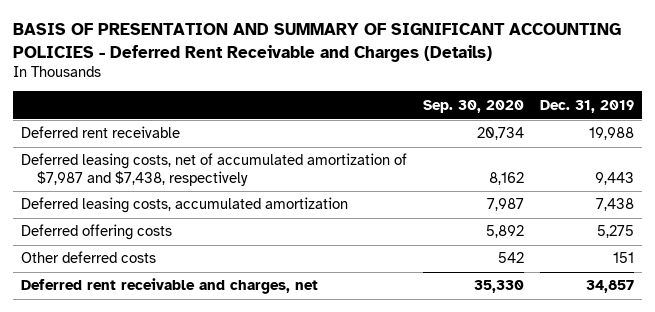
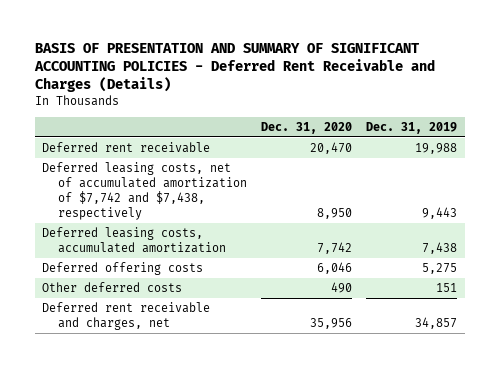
- | Sep. 30, 2020 | Dec. 31, 2019
+ | Dec. 31, 2020 | Dec. 31, 2019
- Deferred leasing costs, net of accumulated amortization of $7,987 and $7,438, respectively | 8,162 | 9,443
+ Deferred leasing costs, net of accumulated amortization of $7,742 and $7,438, respectively | 8,950 | 9,443

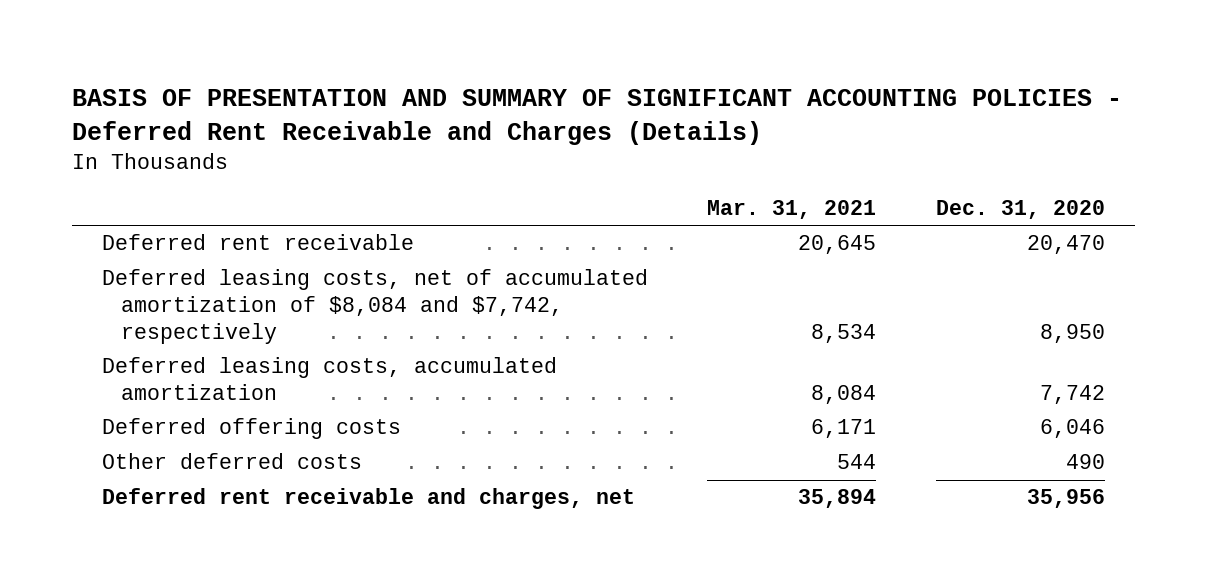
- | Dec. 31, 2020 | Dec. 31, 2019
+ | Mar. 31, 2021 | Dec. 31, 2020
- Deferred leasing costs, net of accumulated amortization of $7,742 and $7,438, respectively | 8,950 | 9,443
+ Deferred leasing costs, net of accumulated amortization of $8,084 and $7,742, respectively | 8,534 | 8,950

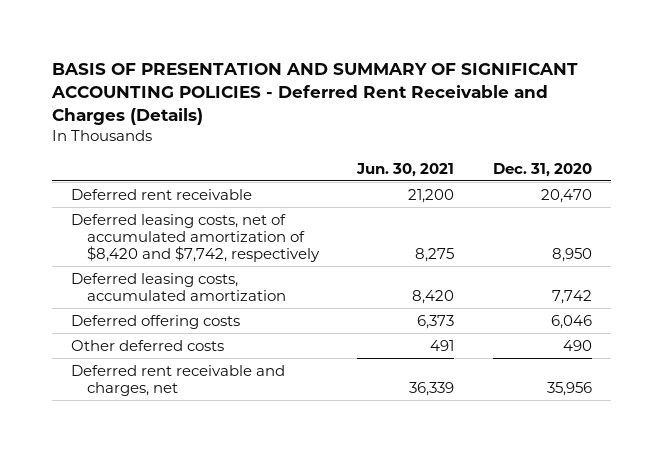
- | Mar. 31, 2021 | Dec. 31, 2020
+ | Jun. 30, 2021 | Dec. 31, 2020
- Deferred leasing costs, net of accumulated amortization of $8,084 and $7,742, respectively | 8,534 | 8,950
+ Deferred leasing costs, net of accumulated amortization of $8,420 and $7,742, respectively | 8,275 | 8,950

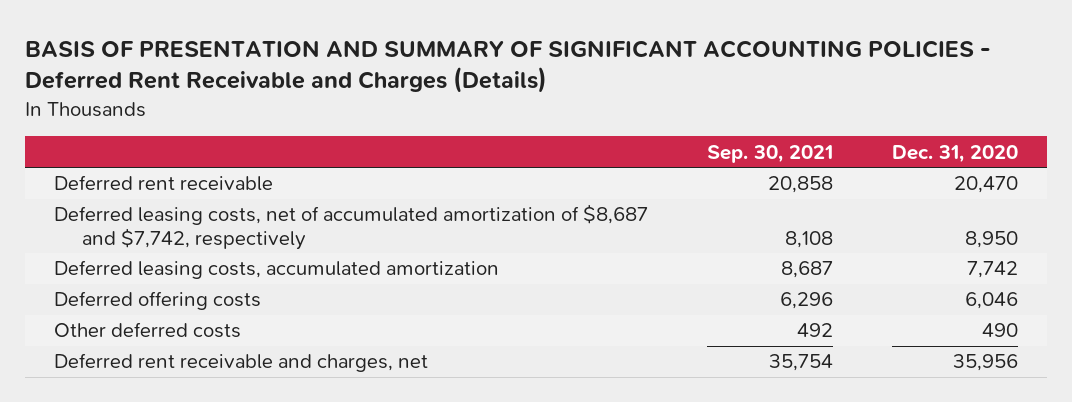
- | Jun. 30, 2021 | Dec. 31, 2020
+ | Sep. 30, 2021 | Dec. 31, 2020
- Deferred leasing costs, net of accumulated amortization of $8,420 and $7,742, respectively | 8,275 | 8,950
+ Deferred leasing costs, net of accumulated amortization of $8,687 and $7,742, respectively | 8,108 | 8,950

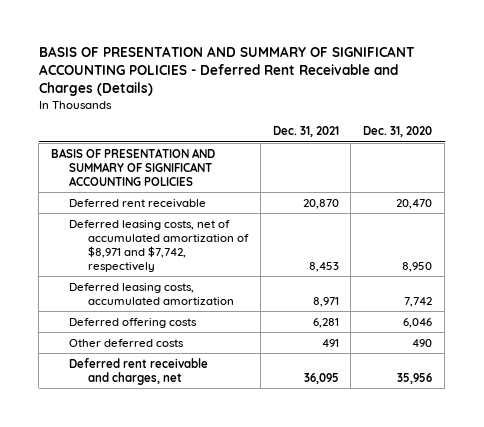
- | Sep. 30, 2021 | Dec. 31, 2020
+ | Dec. 31, 2021 | Dec. 31, 2020
+ BASIS OF PRESENTATION AND SUMMARY OF SIGNIFICANT ACCOUNTING POLICIES
- Deferred leasing costs, net of accumulated amortization of $8,687 and $7,742, respectively | 8,108 | 8,950
+ Deferred leasing costs, net of accumulated amortization of $8,971 and $7,742, respectively | 8,453 | 8,950

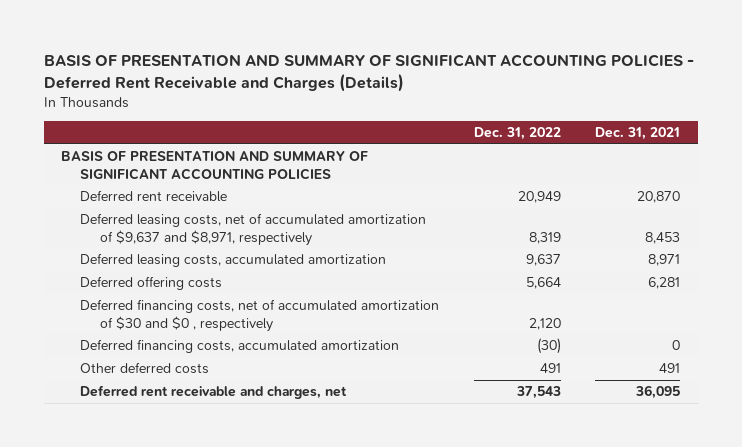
- | Dec. 31, 2021 | Dec. 31, 2020
+ | Dec. 31, 2022 | Dec. 31, 2021
- Deferred leasing costs, net of accumulated amortization of $8,971 and $7,742, respectively | 8,453 | 8,950
+ Deferred leasing costs, net of accumulated amortization of $9,637 and $8,971, respectively | 8,319 | 8,453
+ Deferred financing costs, net of accumulated amortization of $30 and $0 , respectively | 2,120 |
+ Deferred financing costs, accumulated amortization | (30) | 0

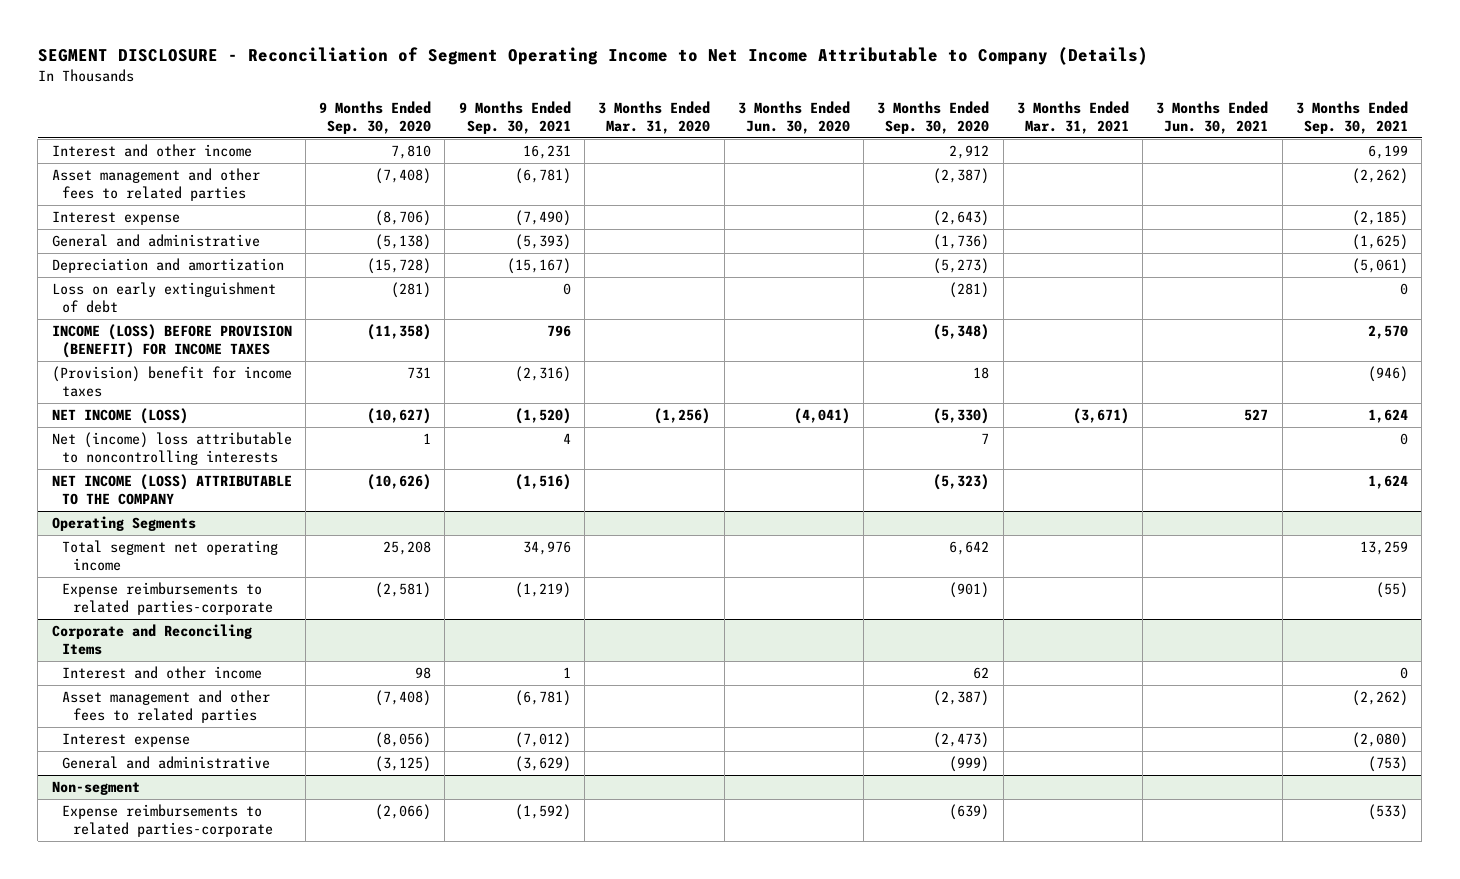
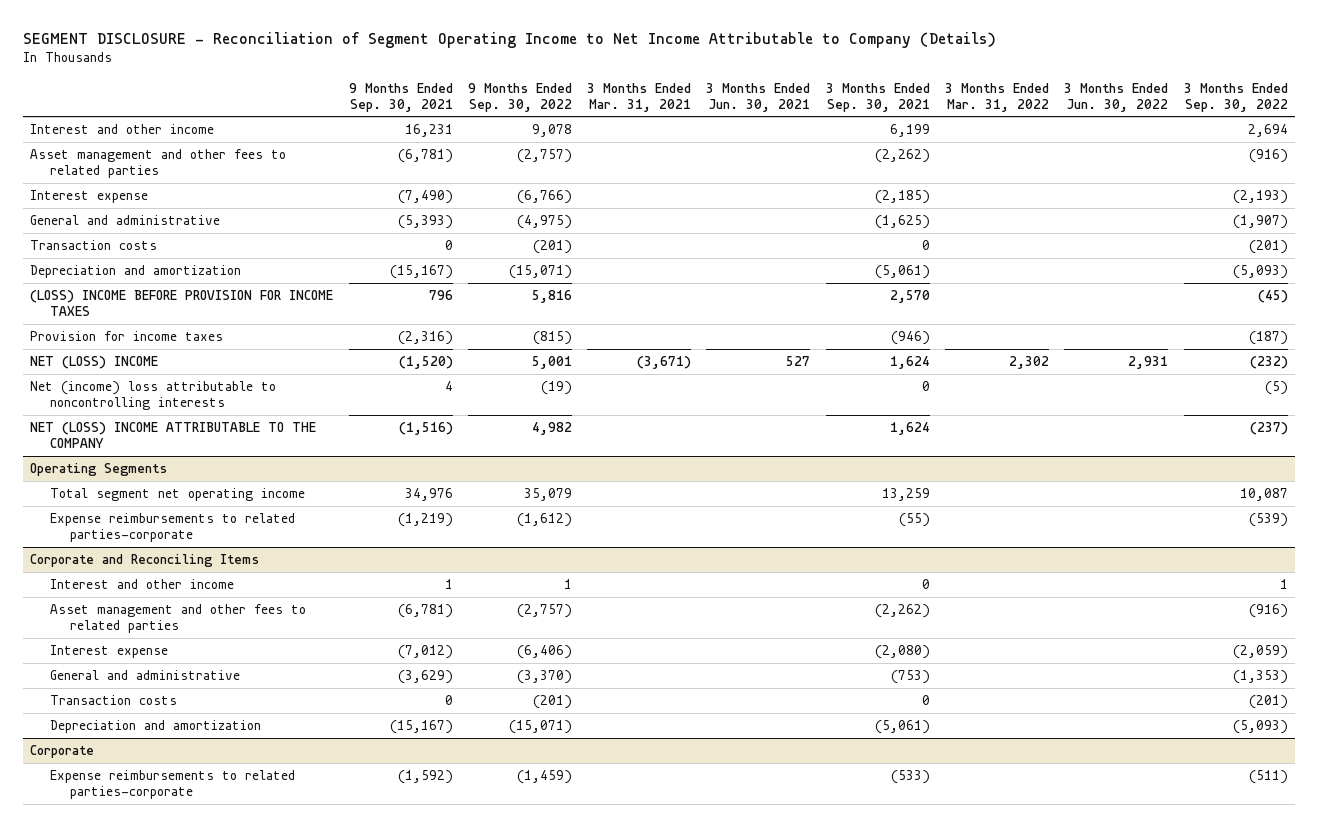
- | 9 Months Ended Sep. 30, 2020 | 9 Months Ended Sep. 30, 2021 | 3 Months Ended Mar. 31, 2020 | 3 Months Ended Jun. 30, 2020 | 3 Months Ended Sep. 30, 2020 | 3 Months Ended Mar. 31, 2021 | 3 Months Ended Jun. 30, 2021 | 3 Months Ended Sep. 30, 2021
+ | 9 Months Ended Sep. 30, 2021 | 9 Months Ended Sep. 30, 2022 | 3 Months Ended Mar. 31, 2021 | 3 Months Ended Jun. 30, 2021 | 3 Months Ended Sep. 30, 2021 | 3 Months Ended Mar. 31, 2022 | 3 Months Ended Jun. 30, 2022 | 3 Months Ended Sep. 30, 2022
+ Transaction costs | 0 | (201) | | | 0 | | | (201)
- Loss on early extinguishment of debt | (281) | 0 | | | (281) | | | 0
- INCOME (LOSS) BEFORE PROVISION (BENEFIT) FOR INCOME TAXES | (11,358) | 796 | | | (5,348) | | | 2,570
- (Provision) benefit for income taxes | 731 | (2,316) | | | 18 | | | (946)
- NET INCOME (LOSS) | (10,627) | (1,520) | (1,256) | (4,041) | (5,330) | (3,671) | 527 | 1,624
+ (LOSS) INCOME BEFORE PROVISION FOR INCOME TAXES | 796 | 5,816 | | | 2,570 | | | (45)
+ Provision for income taxes | (2,316) | (815) | | | (946) | | | (187)
+ NET (LOSS) INCOME | (1,520) | 5,001 | (3,671) | 527 | 1,624 | 2,302 | 2,931 | (232)
- NET INCOME (LOSS) ATTRIBUTABLE TO THE COMPANY | (10,626) | (1,516) | | | (5,323) | | | 1,624
+ NET (LOSS) INCOME ATTRIBUTABLE TO THE COMPANY | (1,516) | 4,982 | | | 1,624 | | | (237)
- Non-segment
@ Corporate and Reconciling Items
+ Transaction costs | 0 | (201) | | | 0 | | | (201)
+ Depreciation and amortization | (15,167) | (15,071) | | | (5,061) | | | (5,093)
+ Corporate

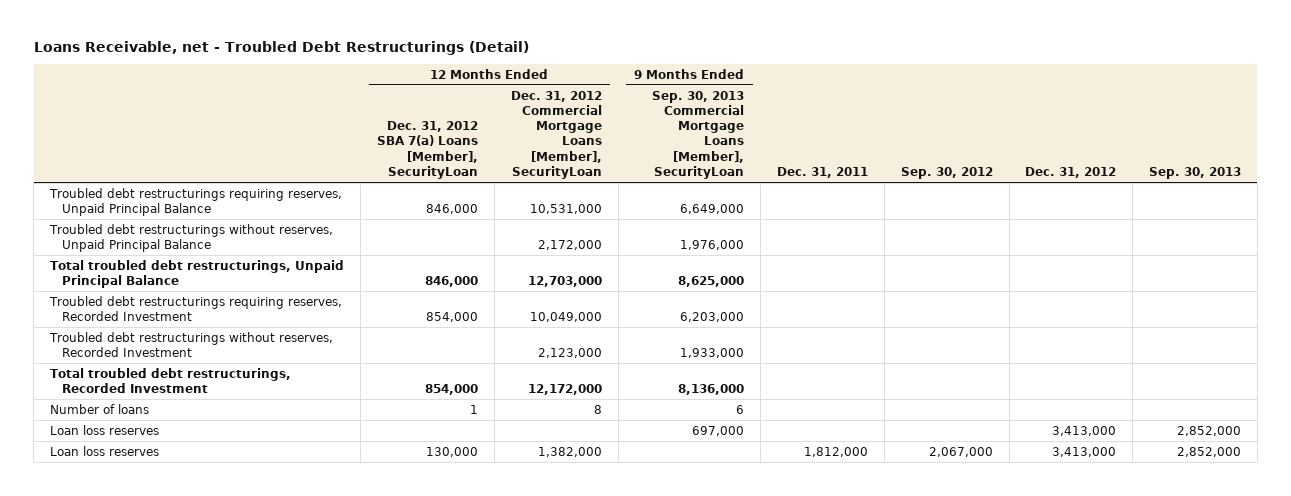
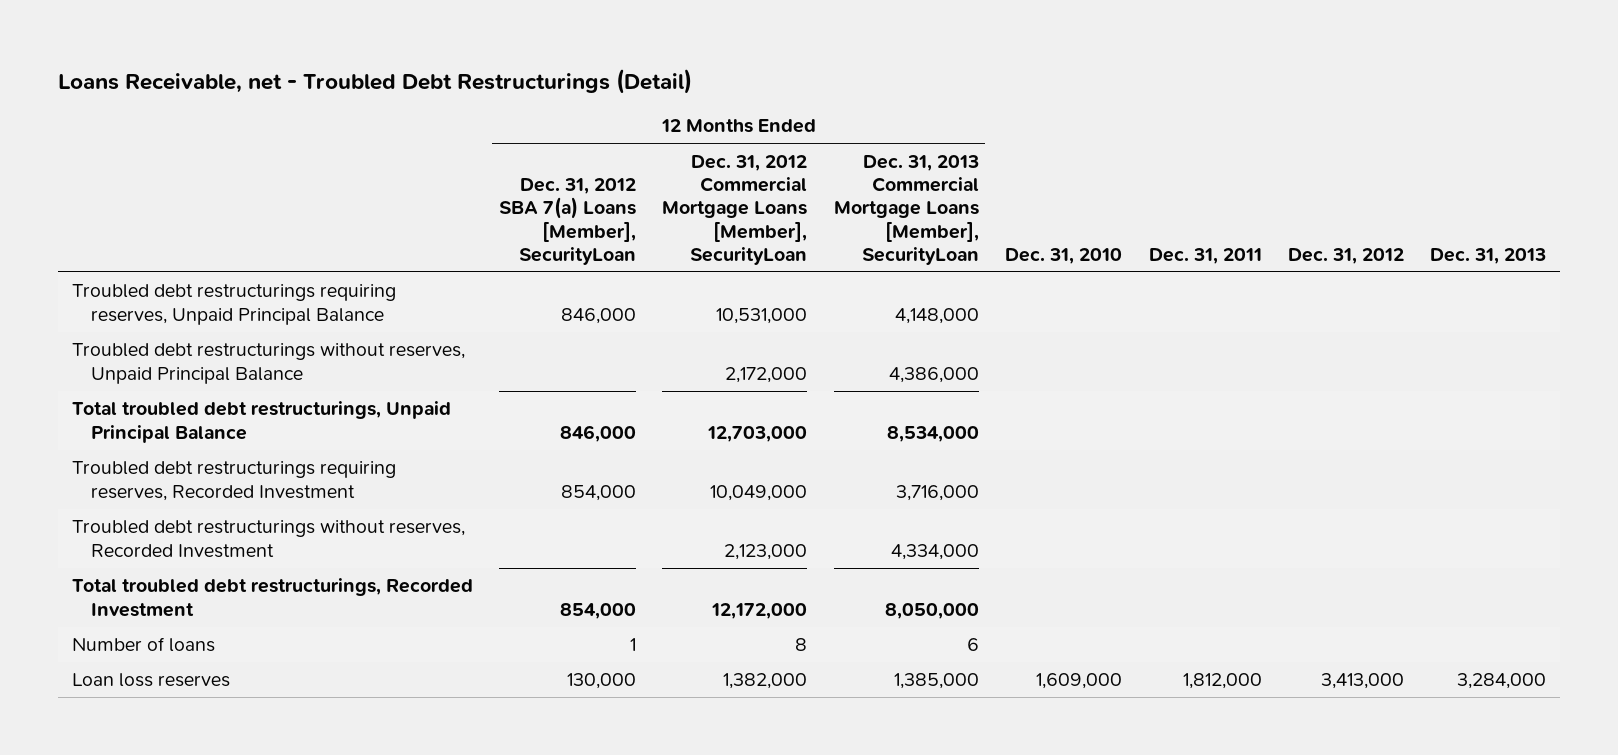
- | 12 Months Ended Dec. 31, 2012 SBA 7(a) Loans [Member], SecurityLoan | 12 Months Ended Dec. 31, 2012 Commercial Mortgage Loans [Member], SecurityLoan | 9 Months Ended Sep. 30, 2013 Commercial Mortgage Loans [Member], SecurityLoan | Dec. 31, 2011 | Sep. 30, 2012 | Dec. 31, 2012 | Sep. 30, 2013
+ | 12 Months Ended Dec. 31, 2012 SBA 7(a) Loans [Member], SecurityLoan | 12 Months Ended Dec. 31, 2012 Commercial Mortgage Loans [Member], SecurityLoan | 12 Months Ended Dec. 31, 2013 Commercial Mortgage Loans [Member], SecurityLoan | Dec. 31, 2010 | Dec. 31, 2011 | Dec. 31, 2012 | Dec. 31, 2013
- Loan loss reserves | | | 697,000 | | | 3,413,000 | 2,852,000

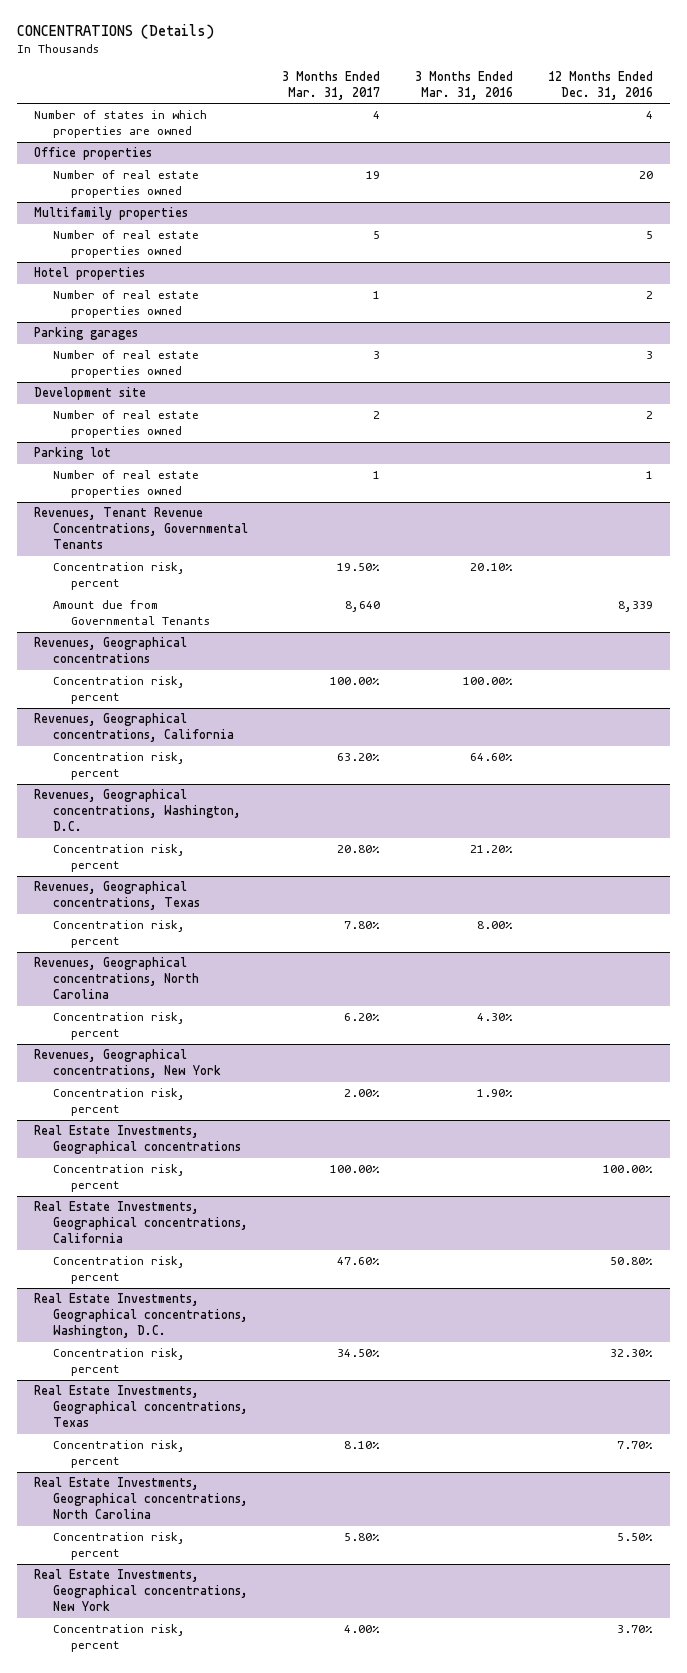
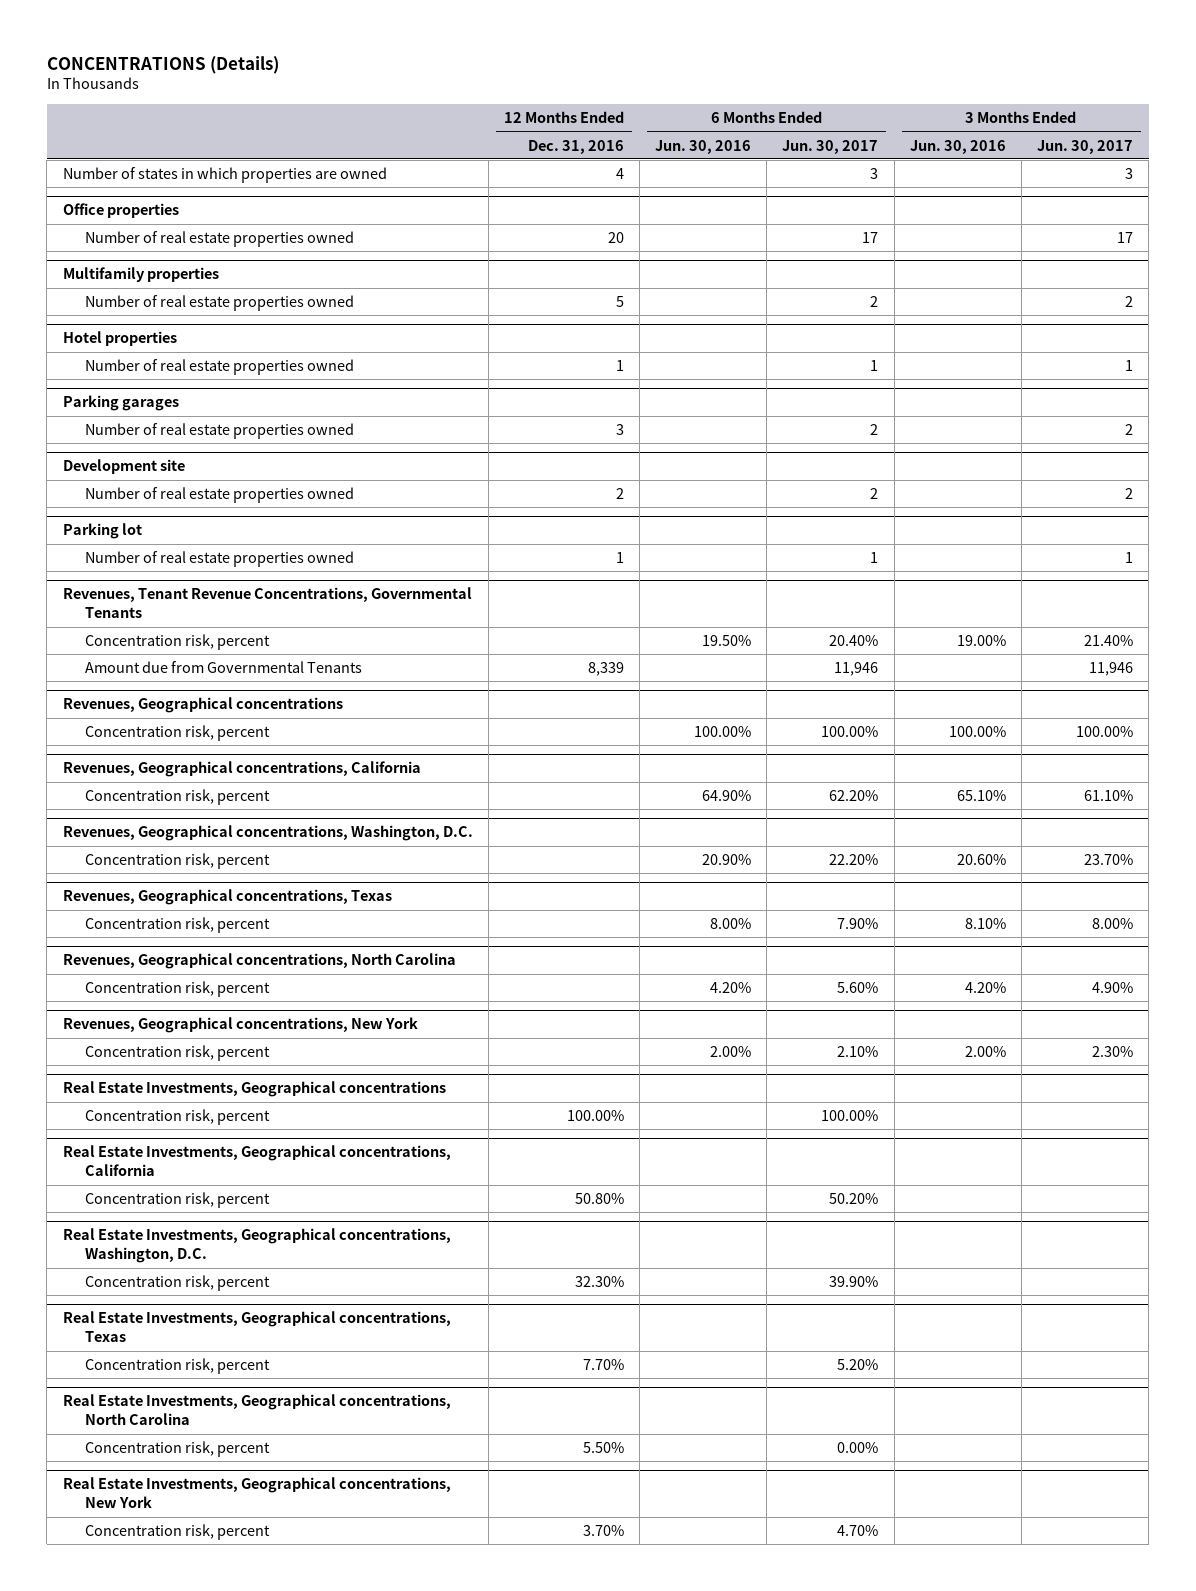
- | 3 Months Ended Mar. 31, 2017 | 3 Months Ended Mar. 31, 2016 | 12 Months Ended Dec. 31, 2016
+ | 12 Months Ended Dec. 31, 2016 | 6 Months Ended Jun. 30, 2016 | 6 Months Ended Jun. 30, 2017 | 3 Months Ended Jun. 30, 2016 | 3 Months Ended Jun. 30, 2017
@ Hotel properties
- Number of real estate properties owned | 1 | | 2
+ Number of real estate properties owned | 1 | | 1 | | 1

